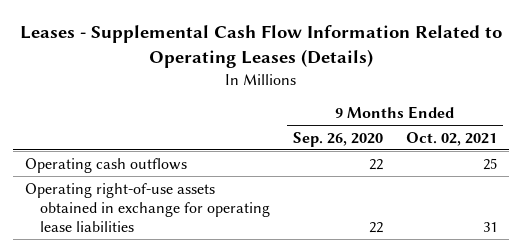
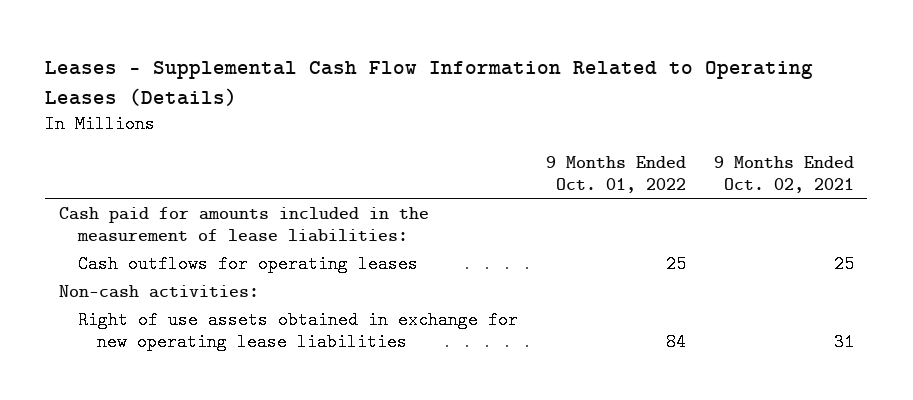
- | 9 Months Ended Sep. 26, 2020 | 9 Months Ended Oct. 02, 2021
+ | 9 Months Ended Oct. 01, 2022 | 9 Months Ended Oct. 02, 2021
- Operating cash outflows | 22 | 25
- Operating right-of-use assets obtained in exchange for operating lease liabilities | 22 | 31
+ Cash paid for amounts included in the measurement of lease liabilities:
+ Cash outflows for operating leases | 25 | 25
+ Non-cash activities:
+ Right of use assets obtained in exchange for new operating lease liabilities | 84 | 31

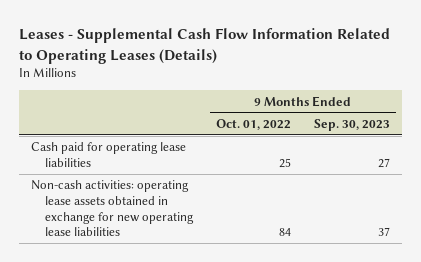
- | 9 Months Ended Oct. 01, 2022 | 9 Months Ended Oct. 02, 2021
+ | 9 Months Ended Oct. 01, 2022 | 9 Months Ended Sep. 30, 2023
- Cash paid for amounts included in the measurement of lease liabilities:
- Cash outflows for operating leases | 25 | 25
- Non-cash activities:
- Right of use assets obtained in exchange for new operating lease liabilities | 84 | 31
+ Cash paid for operating lease liabilities | 25 | 27
+ Non-cash activities: operating lease assets obtained in exchange for new operating lease liabilities | 84 | 37

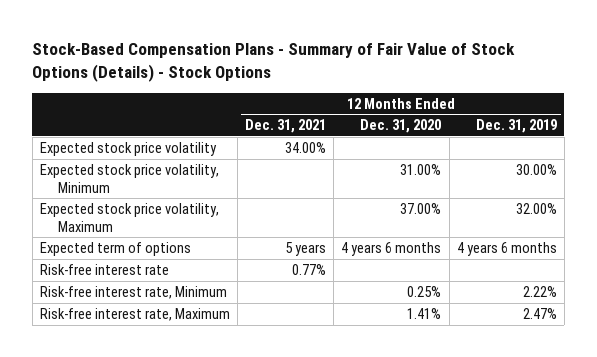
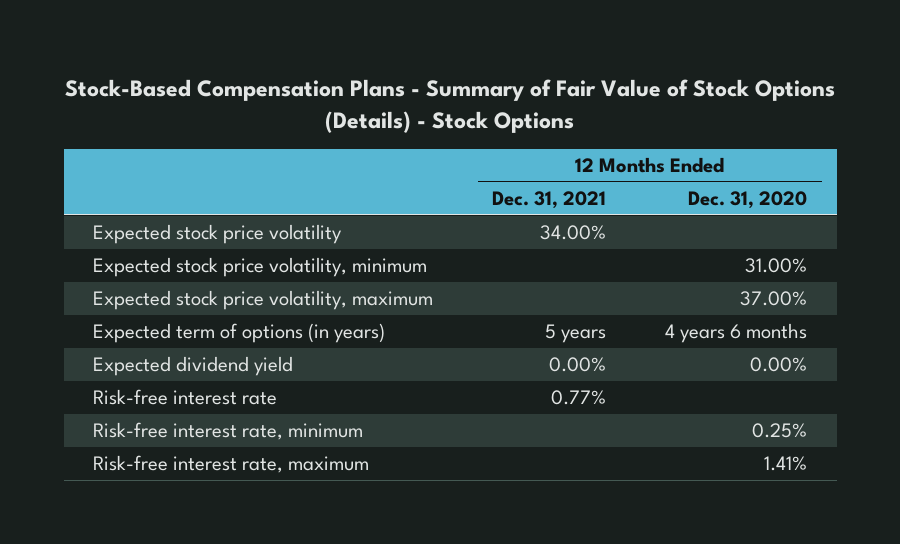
- | 12 Months Ended Dec. 31, 2021 | 12 Months Ended Dec. 31, 2020 | 12 Months Ended Dec. 31, 2019
+ | 12 Months Ended Dec. 31, 2021 | 12 Months Ended Dec. 31, 2020
- Expected stock price volatility, Minimum | | 31.00% | 30.00%
- Expected stock price volatility, Maximum | | 37.00% | 32.00%
- Expected term of options | 5 years | 4 years 6 months | 4 years 6 months
+ Expected stock price volatility, minimum | | 31.00%
+ Expected stock price volatility, maximum | | 37.00%
+ Expected term of options (in years) | 5 years | 4 years 6 months
+ Expected dividend yield | 0.00% | 0.00%
- Risk-free interest rate, Minimum | | 0.25% | 2.22%
- Risk-free interest rate, Maximum | | 1.41% | 2.47%
+ Risk-free interest rate, minimum | | 0.25%
+ Risk-free interest rate, maximum | | 1.41%

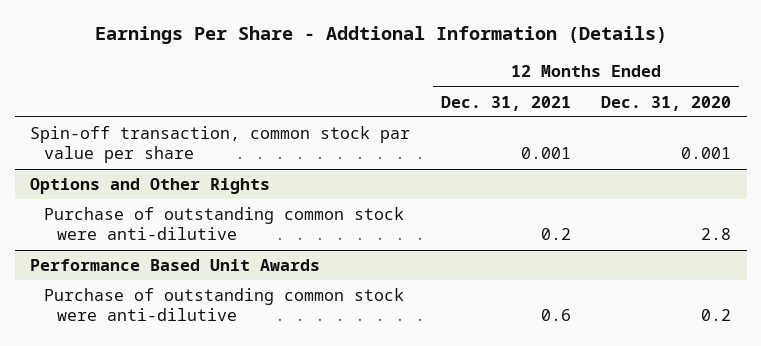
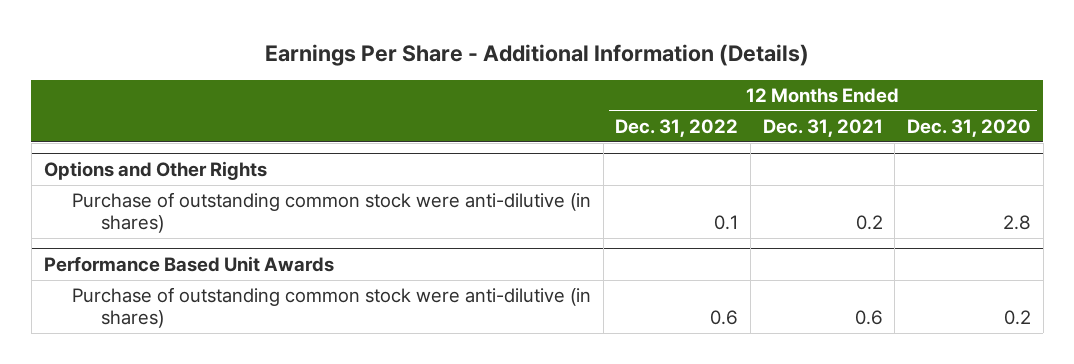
- Earnings Per Share - Addtional Information (Details)
+ Earnings Per Share - Additional Information (Details)
- | 12 Months Ended Dec. 31, 2021 | 12 Months Ended Dec. 31, 2020
+ | 12 Months Ended Dec. 31, 2022 | 12 Months Ended Dec. 31, 2021 | 12 Months Ended Dec. 31, 2020
- Spin-off transaction, common stock par value per share | 0.001 | 0.001
@ Options and Other Rights
- Purchase of outstanding common stock were anti-dilutive | 0.2 | 2.8
+ Purchase of outstanding common stock were anti-dilutive (in shares) | 0.1 | 0.2 | 2.8
@ Performance Based Unit Awards
- Purchase of outstanding common stock were anti-dilutive | 0.6 | 0.2
+ Purchase of outstanding common stock were anti-dilutive (in shares) | 0.6 | 0.6 | 0.2

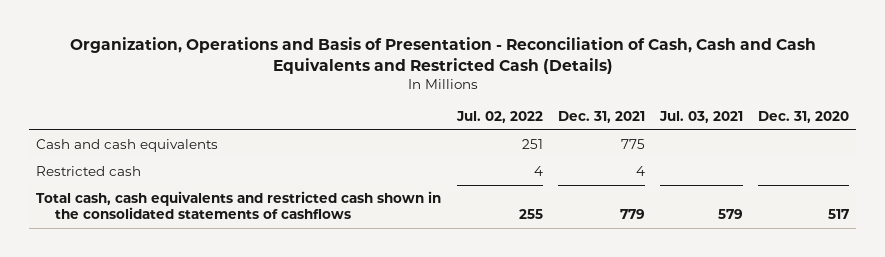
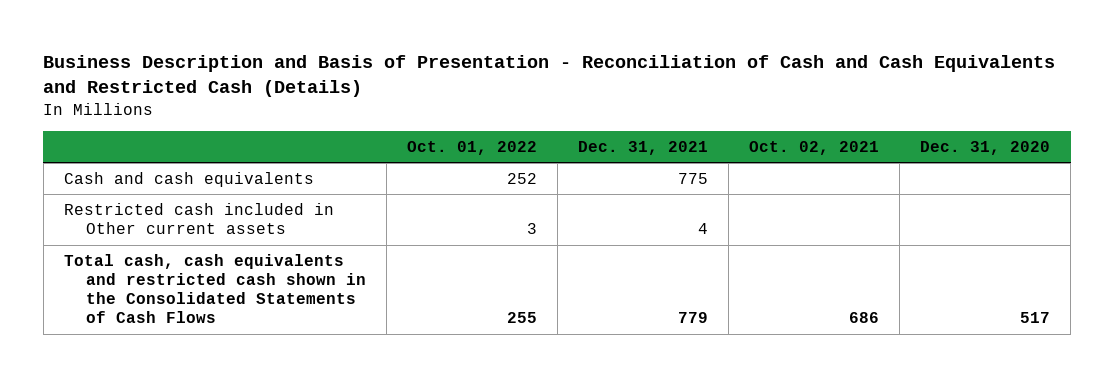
- Organization, Operations and Basis of Presentation - Reconciliation of Cash, Cash and Cash Equivalents and Restricted Cash (Details)
+ Business Description and Basis of Presentation - Reconciliation of Cash and Cash Equivalents and Restricted Cash (Details)
- | Jul. 02, 2022 | Dec. 31, 2021 | Jul. 03, 2021 | Dec. 31, 2020
+ | Oct. 01, 2022 | Dec. 31, 2021 | Oct. 02, 2021 | Dec. 31, 2020
- Restricted cash | 4 | 4 | |
- Total cash, cash equivalents and restricted cash shown in the consolidated statements of cashflows | 255 | 779 | 579 | 517
+ Restricted cash included in Other current assets | 3 | 4 | |
+ Total cash, cash equivalents and restricted cash shown in the Consolidated Statements of Cash Flows | 255 | 779 | 686 | 517

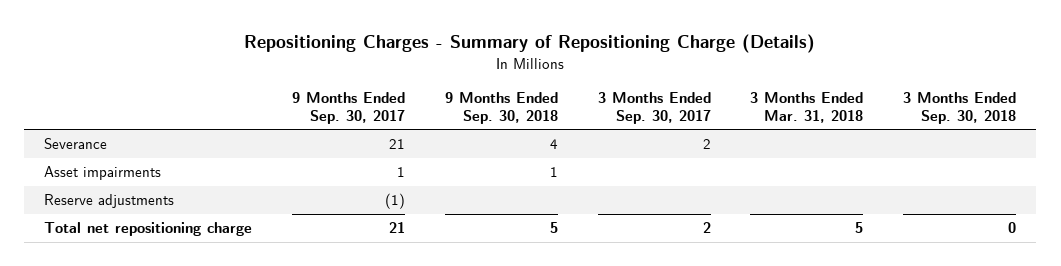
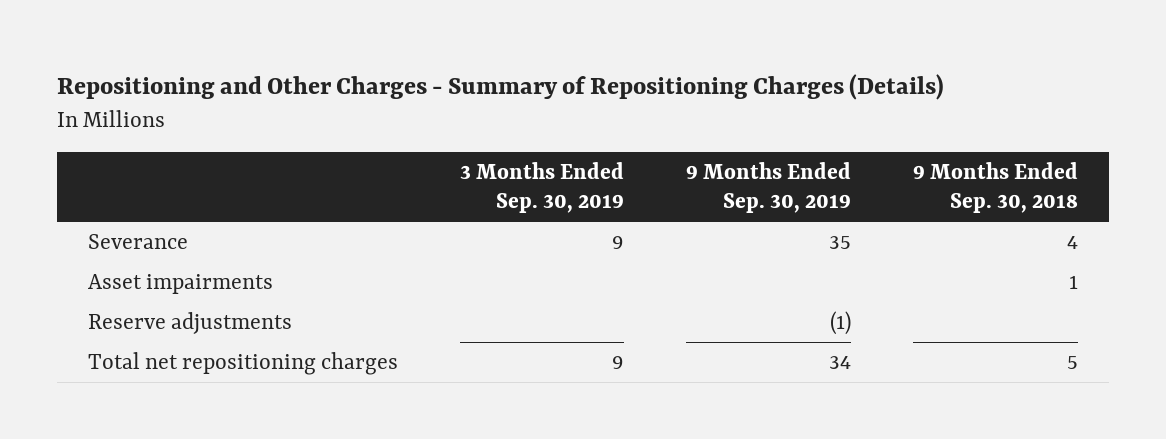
- Repositioning Charges - Summary of Repositioning Charge (Details)
+ Repositioning and Other Charges - Summary of Repositioning Charges (Details)
- | 9 Months Ended Sep. 30, 2017 | 9 Months Ended Sep. 30, 2018 | 3 Months Ended Sep. 30, 2017 | 3 Months Ended Mar. 31, 2018 | 3 Months Ended Sep. 30, 2018
+ | 3 Months Ended Sep. 30, 2019 | 9 Months Ended Sep. 30, 2019 | 9 Months Ended Sep. 30, 2018
- Total net repositioning charge | 21 | 5 | 2 | 5 | 0
+ Total net repositioning charges | 9 | 34 | 5

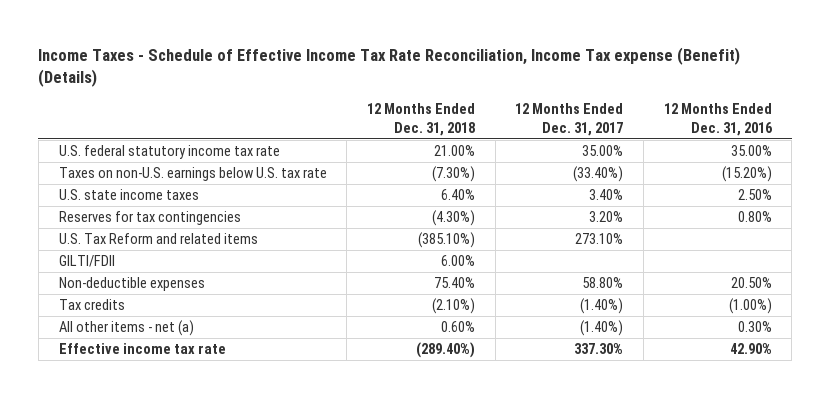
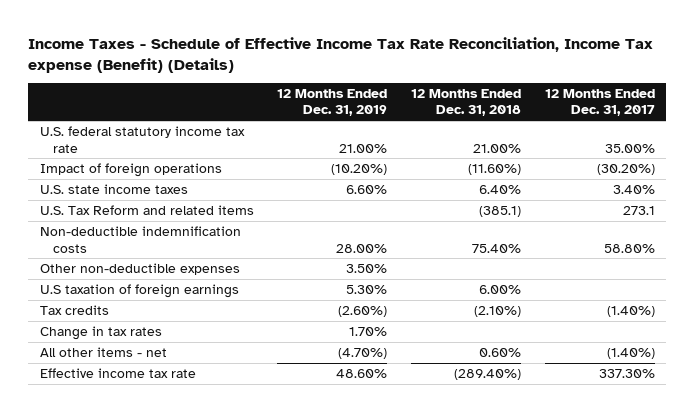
- | 12 Months Ended Dec. 31, 2018 | 12 Months Ended Dec. 31, 2017 | 12 Months Ended Dec. 31, 2016
+ | 12 Months Ended Dec. 31, 2019 | 12 Months Ended Dec. 31, 2018 | 12 Months Ended Dec. 31, 2017
- Taxes on non-U.S. earnings below U.S. tax rate | (7.30%) | (33.40%) | (15.20%)
+ Impact of foreign operations | (10.20%) | (11.60%) | (30.20%)
- Reserves for tax contingencies | (4.30%) | 3.20% | 0.80%
- U.S. Tax Reform and related items | (385.10%) | 273.10% |
- GILTI/FDII | 6.00% | |
- Non-deductible expenses | 75.40% | 58.80% | 20.50%
+ U.S. Tax Reform and related items | | (385.1) | 273.1
+ Non-deductible indemnification costs | 28.00% | 75.40% | 58.80%
+ Other non-deductible expenses | 3.50% | |
+ U.S taxation of foreign earnings | 5.30% | 6.00% |
- All other items - net (a) | 0.60% | (1.40%) | 0.30%
+ Change in tax rates | 1.70% | |
+ All other items - net | (4.70%) | 0.60% | (1.40%)

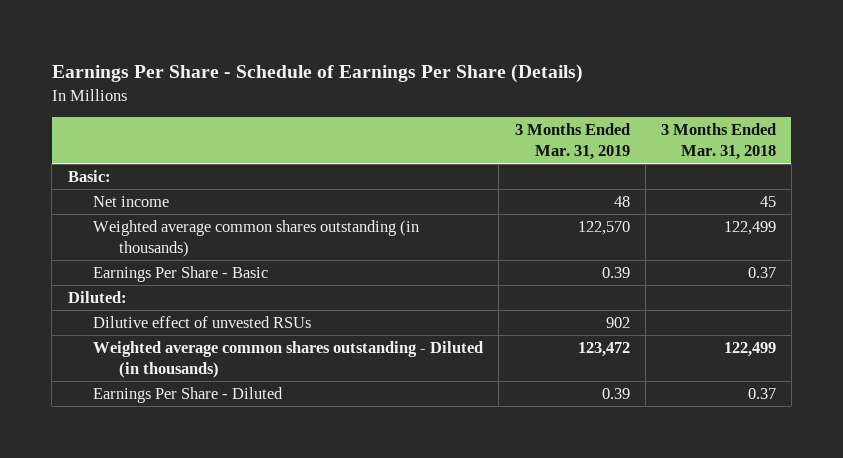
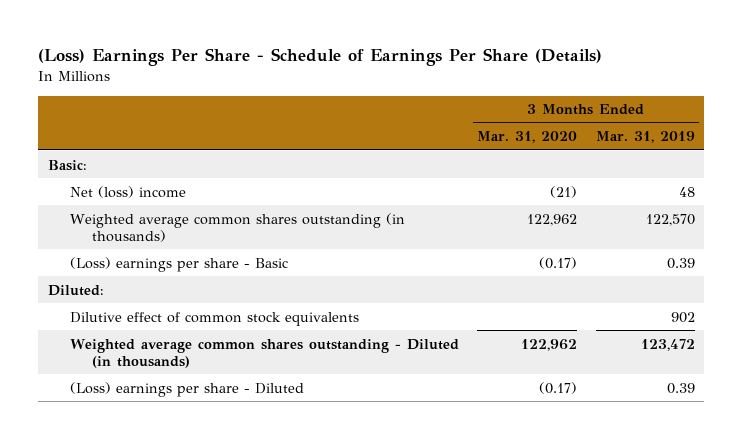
- Earnings Per Share - Schedule of Earnings Per Share (Details)
+ (Loss) Earnings Per Share - Schedule of Earnings Per Share (Details)
- | 3 Months Ended Mar. 31, 2019 | 3 Months Ended Mar. 31, 2018
+ | 3 Months Ended Mar. 31, 2020 | 3 Months Ended Mar. 31, 2019
- Net income | 48 | 45
+ Net (loss) income | (21) | 48
- Earnings Per Share - Basic | 0.39 | 0.37
+ (Loss) earnings per share - Basic | (0.17) | 0.39
- Dilutive effect of unvested RSUs | 902 |
+ Dilutive effect of common stock equivalents | | 902
- Earnings Per Share - Diluted | 0.39 | 0.37
+ (Loss) earnings per share - Diluted | (0.17) | 0.39

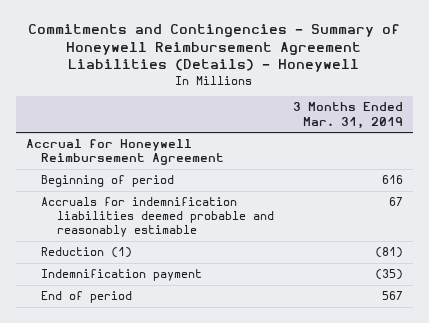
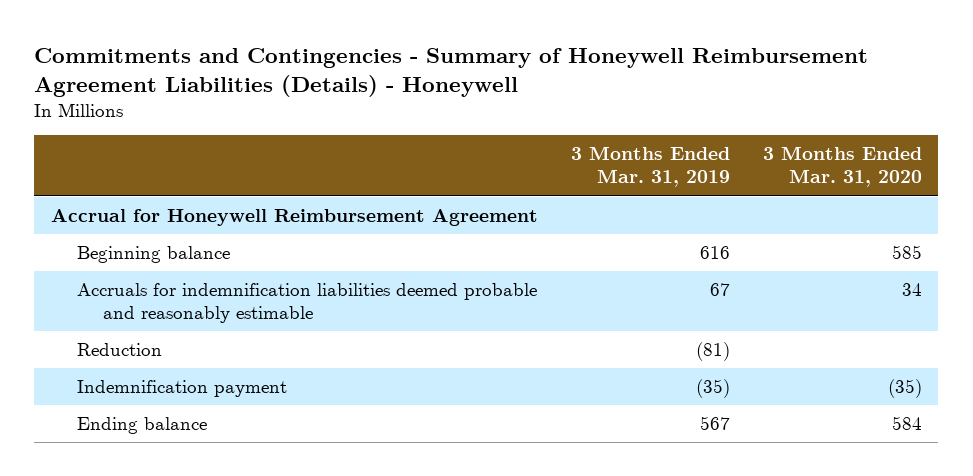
- | 3 Months Ended Mar. 31, 2019
+ | 3 Months Ended Mar. 31, 2019 | 3 Months Ended Mar. 31, 2020
- Beginning of period | 616
+ Beginning balance | 616 | 585
- Reduction (1) | (81)
+ Reduction | (81) |
- End of period | 567
+ Ending balance | 567 | 584

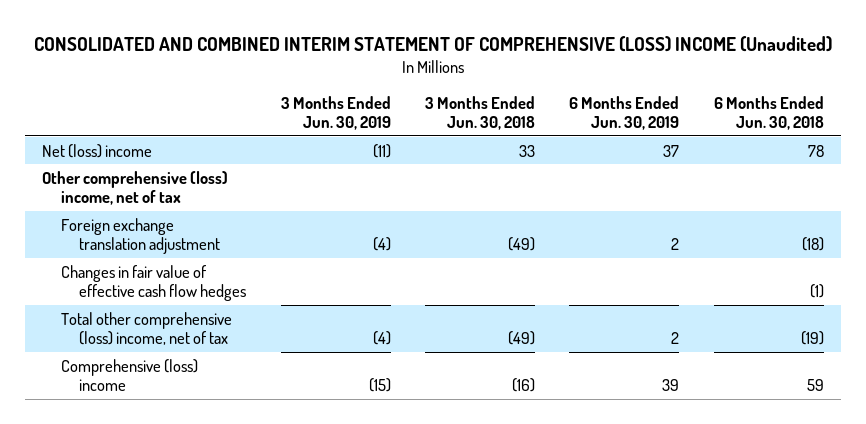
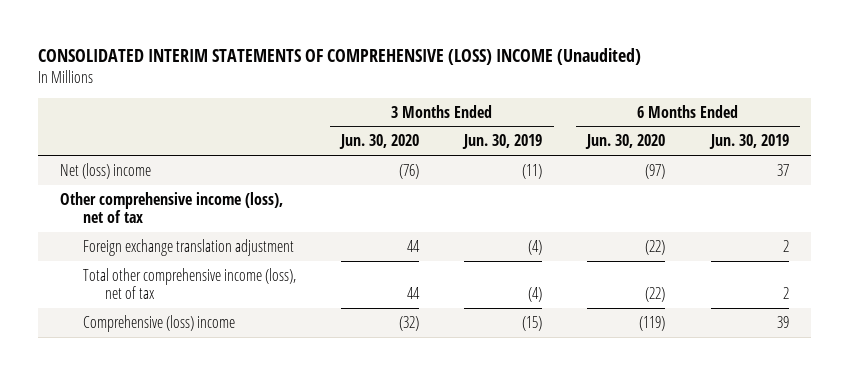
- CONSOLIDATED AND COMBINED INTERIM STATEMENT OF COMPREHENSIVE (LOSS) INCOME (Unaudited)
+ CONSOLIDATED INTERIM STATEMENTS OF COMPREHENSIVE (LOSS) INCOME (Unaudited)
- | 3 Months Ended Jun. 30, 2019 | 3 Months Ended Jun. 30, 2018 | 6 Months Ended Jun. 30, 2019 | 6 Months Ended Jun. 30, 2018
+ | 3 Months Ended Jun. 30, 2020 | 3 Months Ended Jun. 30, 2019 | 6 Months Ended Jun. 30, 2020 | 6 Months Ended Jun. 30, 2019
- Other comprehensive (loss) income, net of tax
+ Other comprehensive income (loss), net of tax
- Changes in fair value of effective cash flow hedges | | | | (1)
- Total other comprehensive (loss) income, net of tax | (4) | (49) | 2 | (19)
+ Total other comprehensive income (loss), net of tax | 44 | (4) | (22) | 2

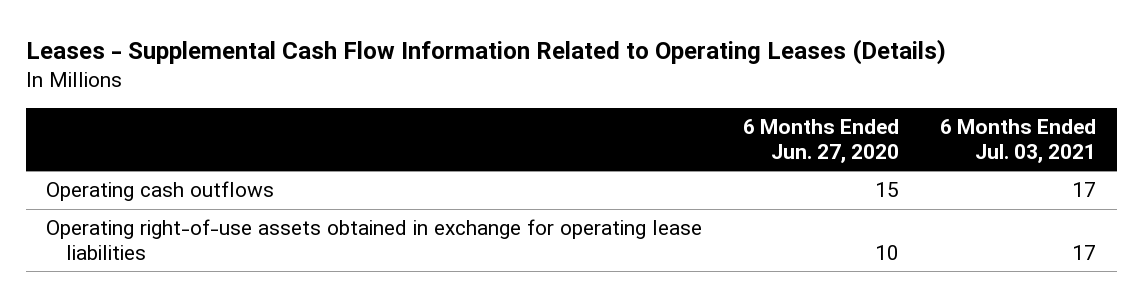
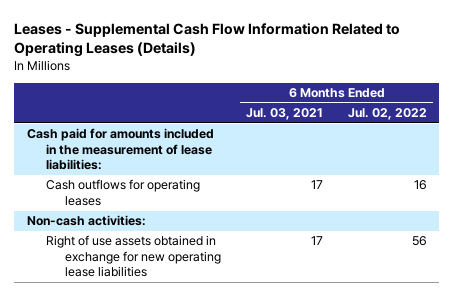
- | 6 Months Ended Jun. 27, 2020 | 6 Months Ended Jul. 03, 2021
+ | 6 Months Ended Jul. 03, 2021 | 6 Months Ended Jul. 02, 2022
- Operating cash outflows | 15 | 17
- Operating right-of-use assets obtained in exchange for operating lease liabilities | 10 | 17
+ Cash paid for amounts included in the measurement of lease liabilities:
+ Cash outflows for operating leases | 17 | 16
+ Non-cash activities:
+ Right of use assets obtained in exchange for new operating lease liabilities | 17 | 56

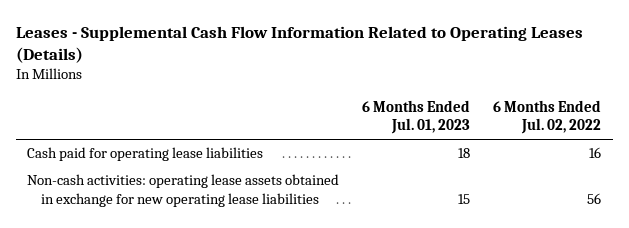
- | 6 Months Ended Jul. 03, 2021 | 6 Months Ended Jul. 02, 2022
+ | 6 Months Ended Jul. 01, 2023 | 6 Months Ended Jul. 02, 2022
- Cash paid for amounts included in the measurement of lease liabilities:
- Cash outflows for operating leases | 17 | 16
- Non-cash activities:
- Right of use assets obtained in exchange for new operating lease liabilities | 17 | 56
+ Cash paid for operating lease liabilities | 18 | 16
+ Non-cash activities: operating lease assets obtained in exchange for new operating lease liabilities | 15 | 56

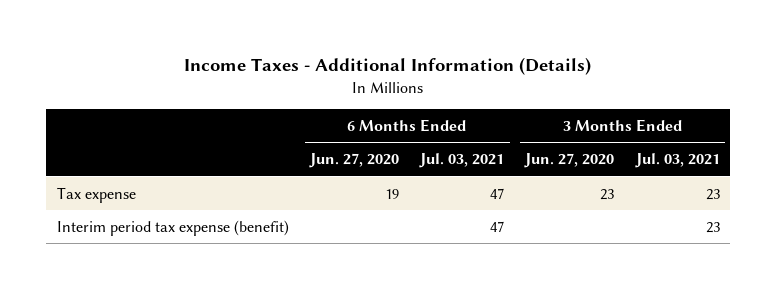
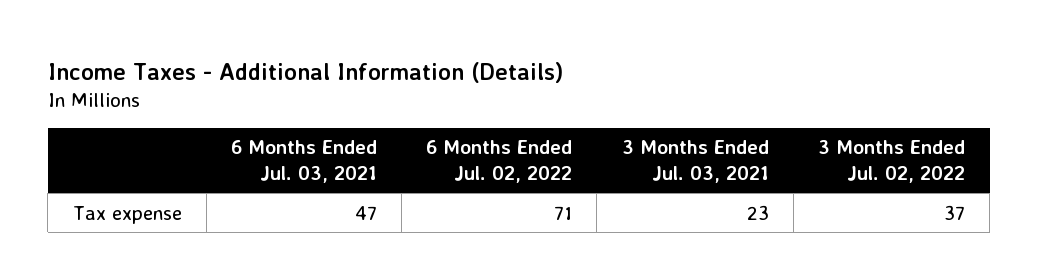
- | 6 Months Ended Jun. 27, 2020 | 6 Months Ended Jul. 03, 2021 | 3 Months Ended Jun. 27, 2020 | 3 Months Ended Jul. 03, 2021
+ | 6 Months Ended Jul. 03, 2021 | 6 Months Ended Jul. 02, 2022 | 3 Months Ended Jul. 03, 2021 | 3 Months Ended Jul. 02, 2022
- Interim period tax expense (benefit) | | 47 | | 23

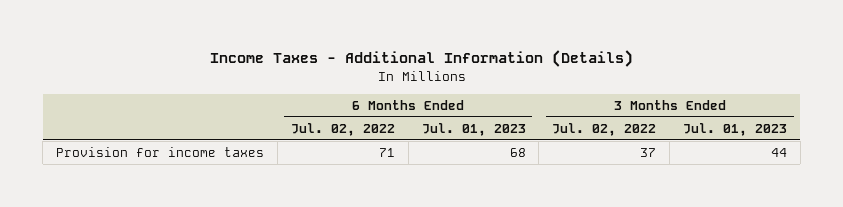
- | 6 Months Ended Jul. 03, 2021 | 6 Months Ended Jul. 02, 2022 | 3 Months Ended Jul. 03, 2021 | 3 Months Ended Jul. 02, 2022
+ | 6 Months Ended Jul. 02, 2022 | 6 Months Ended Jul. 01, 2023 | 3 Months Ended Jul. 02, 2022 | 3 Months Ended Jul. 01, 2023
- Tax expense | 47 | 71 | 23 | 37
+ Provision for income taxes | 71 | 68 | 37 | 44

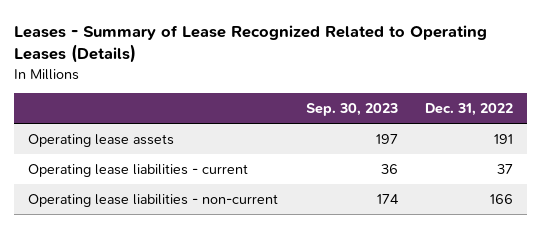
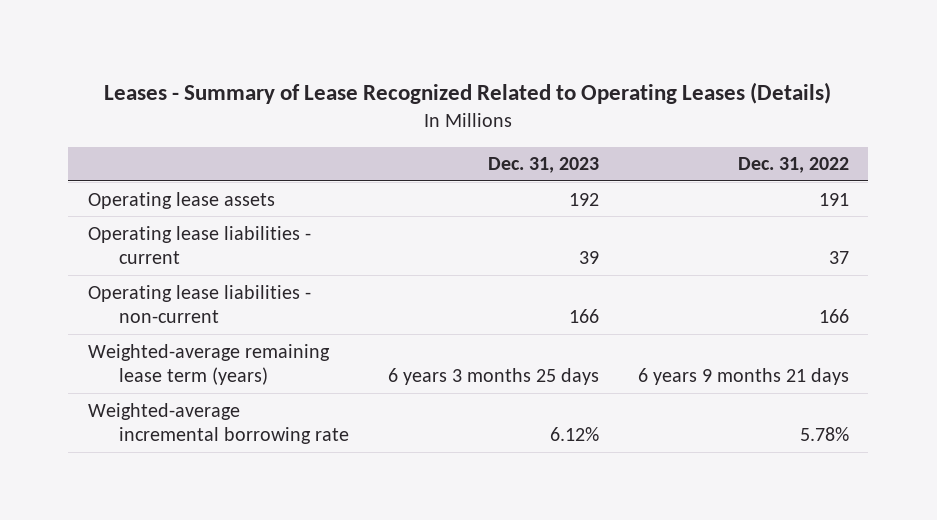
- | Sep. 30, 2023 | Dec. 31, 2022
+ | Dec. 31, 2023 | Dec. 31, 2022
+ Weighted-average remaining lease term (years) | 6 years 3 months 25 days | 6 years 9 months 21 days
+ Weighted-average incremental borrowing rate | 6.12% | 5.78%

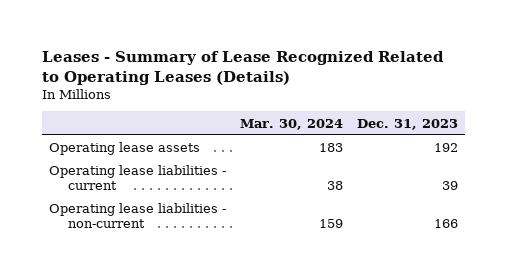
- | Dec. 31, 2023 | Dec. 31, 2022
+ | Mar. 30, 2024 | Dec. 31, 2023
- Weighted-average remaining lease term (years) | 6 years 3 months 25 days | 6 years 9 months 21 days
- Weighted-average incremental borrowing rate | 6.12% | 5.78%

